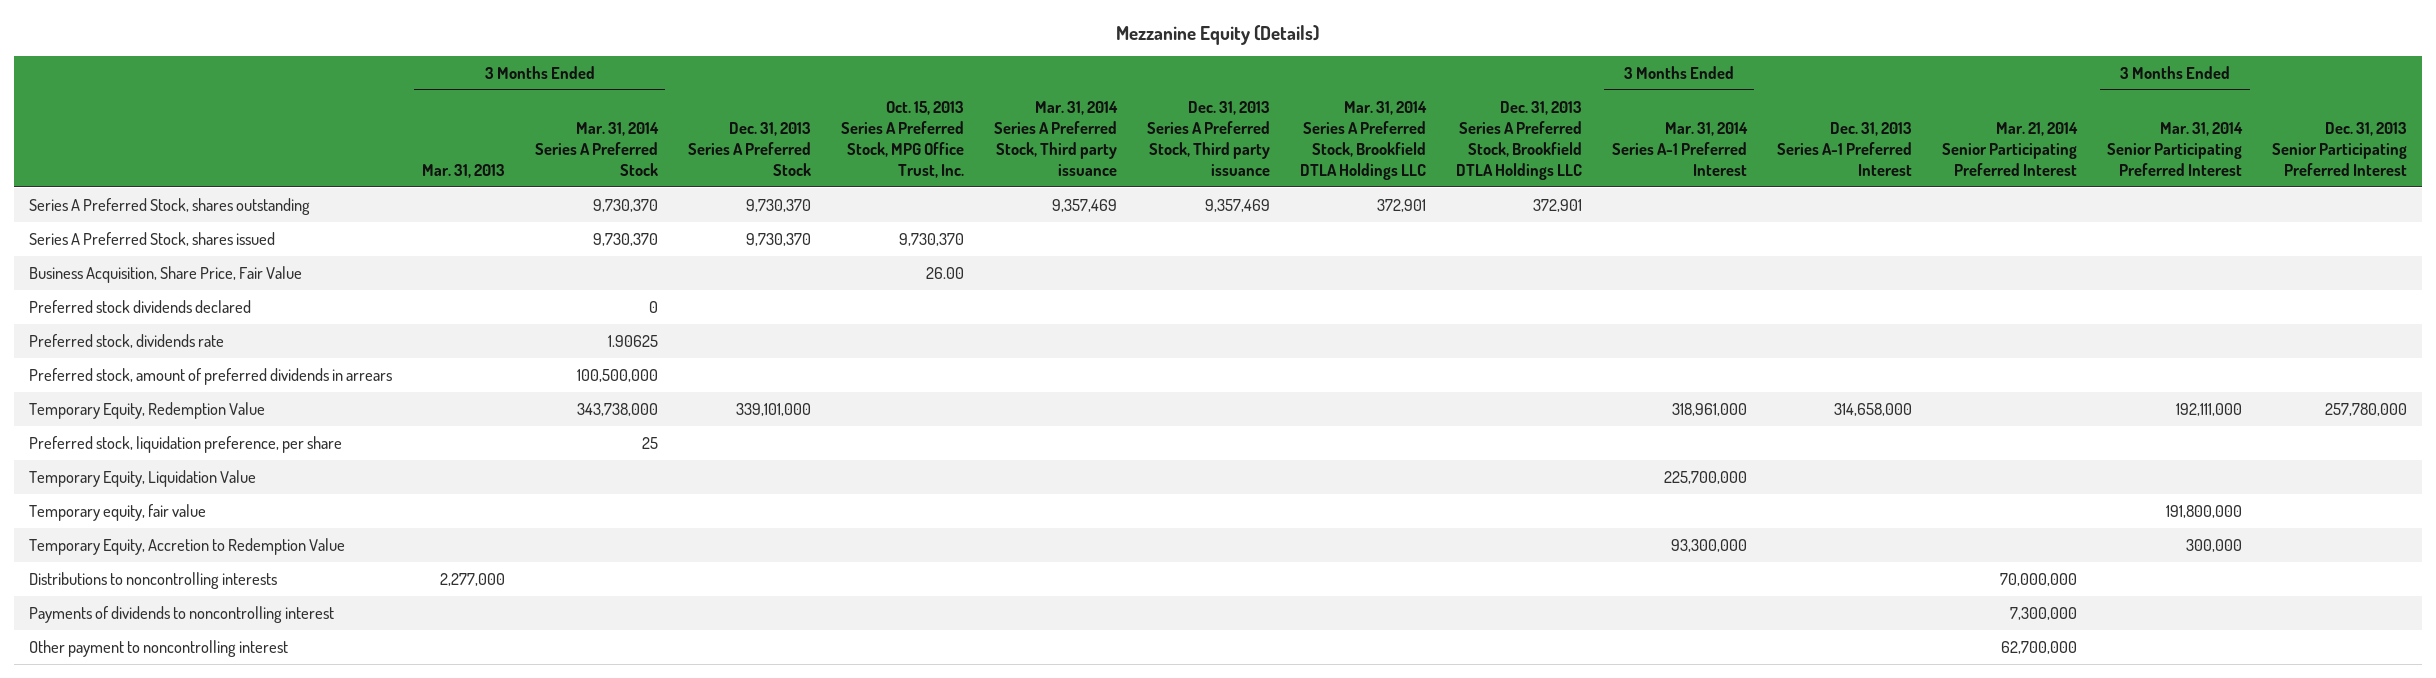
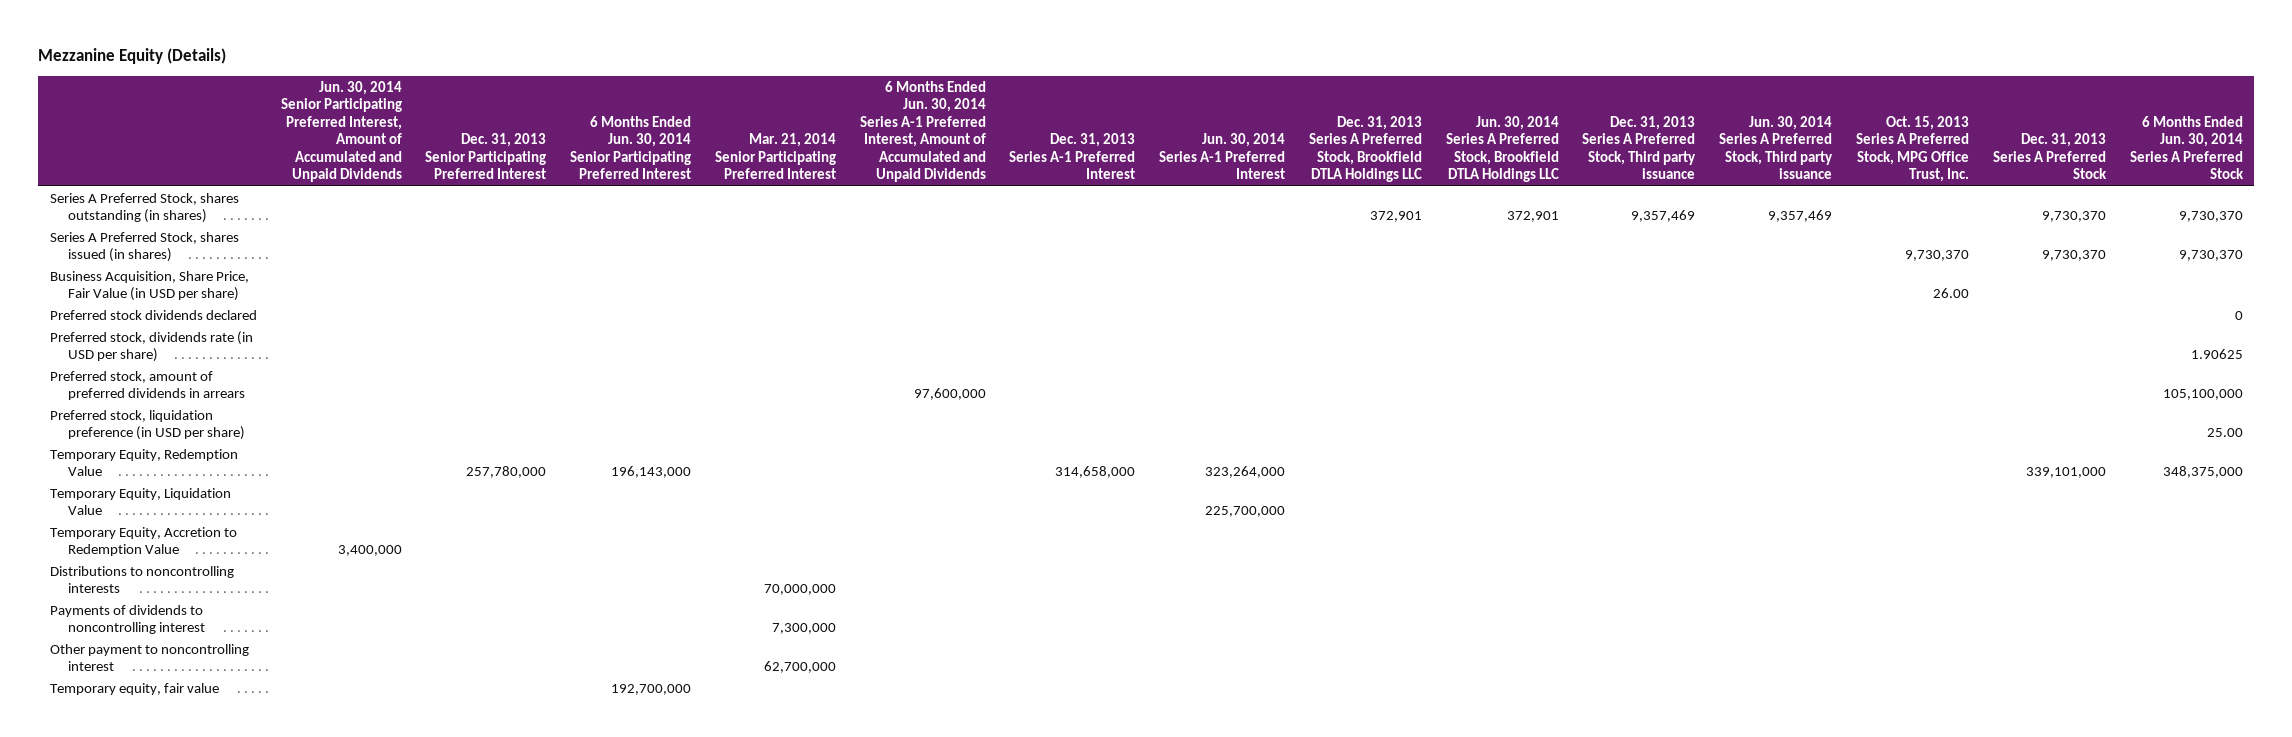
- | 3 Months Ended Mar. 31, 2013 | 3 Months Ended Mar. 31, 2014 Series A Preferred Stock | Dec. 31, 2013 Series A Preferred Stock | Oct. 15, 2013 Series A Preferred Stock, MPG Office Trust, Inc. | Mar. 31, 2014 Series A Preferred Stock, Third party issuance | Dec. 31, 2013 Series A Preferred Stock, Third party issuance | Mar. 31, 2014 Series A Preferred Stock, Brookfield DTLA Holdings LLC | Dec. 31, 2013 Series A Preferred Stock, Brookfield DTLA Holdings LLC | 3 Months Ended Mar. 31, 2014 Series A-1 Preferred Interest | Dec. 31, 2013 Series A-1 Preferred Interest | Mar. 21, 2014 Senior Participating Preferred Interest | 3 Months Ended Mar. 31, 2014 Senior Participating Preferred Interest | Dec. 31, 2013 Senior Participating Preferred Interest
+ | Jun. 30, 2014 Senior Participating Preferred Interest, Amount of Accumulated and Unpaid Dividends | Dec. 31, 2013 Senior Participating Preferred Interest | 6 Months Ended Jun. 30, 2014 Senior Participating Preferred Interest | Mar. 21, 2014 Senior Participating Preferred Interest | 6 Months Ended Jun. 30, 2014 Series A-1 Preferred Interest, Amount of Accumulated and Unpaid Dividends | Dec. 31, 2013 Series A-1 Preferred Interest | Jun. 30, 2014 Series A-1 Preferred Interest | Dec. 31, 2013 Series A Preferred Stock, Brookfield DTLA Holdings LLC | Jun. 30, 2014 Series A Preferred Stock, Brookfield DTLA Holdings LLC | Dec. 31, 2013 Series A Preferred Stock, Third party issuance | Jun. 30, 2014 Series A Preferred Stock, Third party issuance | Oct. 15, 2013 Series A Preferred Stock, MPG Office Trust, Inc. | Dec. 31, 2013 Series A Preferred Stock | 6 Months Ended Jun. 30, 2014 Series A Preferred Stock
- Series A Preferred Stock, shares outstanding | | 9,730,370 | 9,730,370 | | 9,357,469 | 9,357,469 | 372,901 | 372,901 | | | | |
- Series A Preferred Stock, shares issued | | 9,730,370 | 9,730,370 | 9,730,370 | | | | | | | | |
- Business Acquisition, Share Price, Fair Value | | | | 26.00 | | | | | | | | |
+ Series A Preferred Stock, shares outstanding (in shares) | | | | | | | | 372,901 | 372,901 | 9,357,469 | 9,357,469 | | 9,730,370 | 9,730,370
+ Series A Preferred Stock, shares issued (in shares) | | | | | | | | | | | | 9,730,370 | 9,730,370 | 9,730,370
+ Business Acquisition, Share Price, Fair Value (in USD per share) | | | | | | | | | | | | 26.00 | |
- Preferred stock, dividends rate | | 1.90625 | | | | | | | | | | |
+ Preferred stock, dividends rate (in USD per share) | | | | | | | | | | | | | | 1.90625
+ Preferred stock, liquidation preference (in USD per share) | | | | | | | | | | | | | | 25.00
- Preferred stock, liquidation preference, per share | | 25 | | | | | | | | | | |
moved down: Temporary equity, fair value | | | 192,700,000 | | | | | | | | | | |

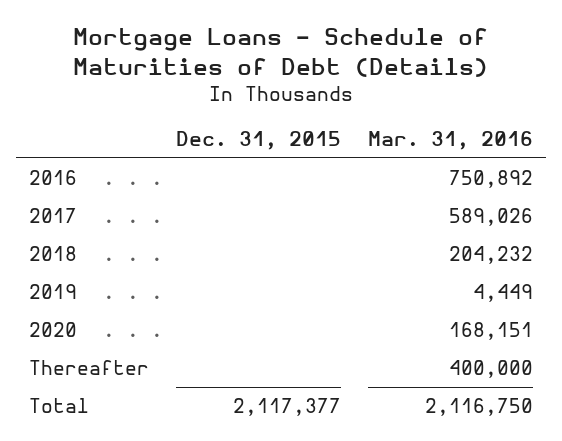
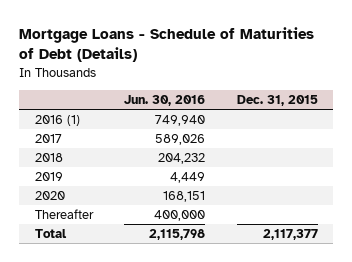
- | Dec. 31, 2015 | Mar. 31, 2016
+ | Jun. 30, 2016 | Dec. 31, 2015
- 2016 | | 750,892
+ 2016 (1) | 749,940 |

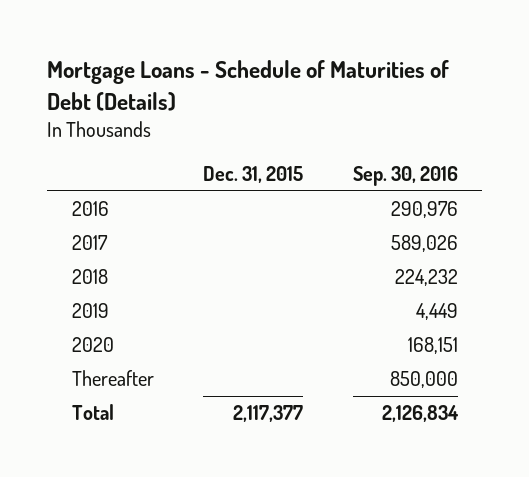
- | Jun. 30, 2016 | Dec. 31, 2015
+ | Dec. 31, 2015 | Sep. 30, 2016
- 2016 (1) | 749,940 |
+ 2016 | | 290,976

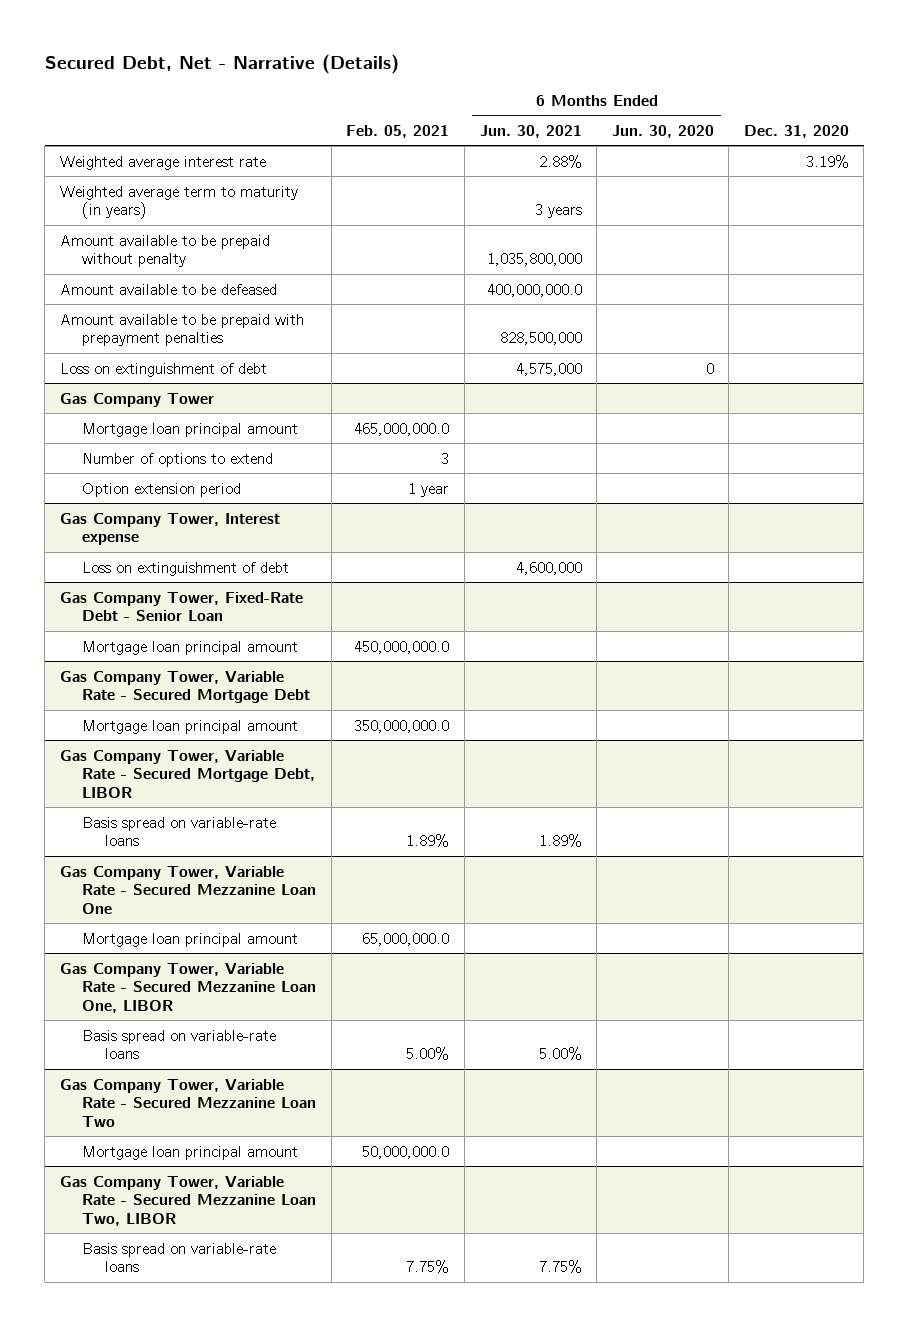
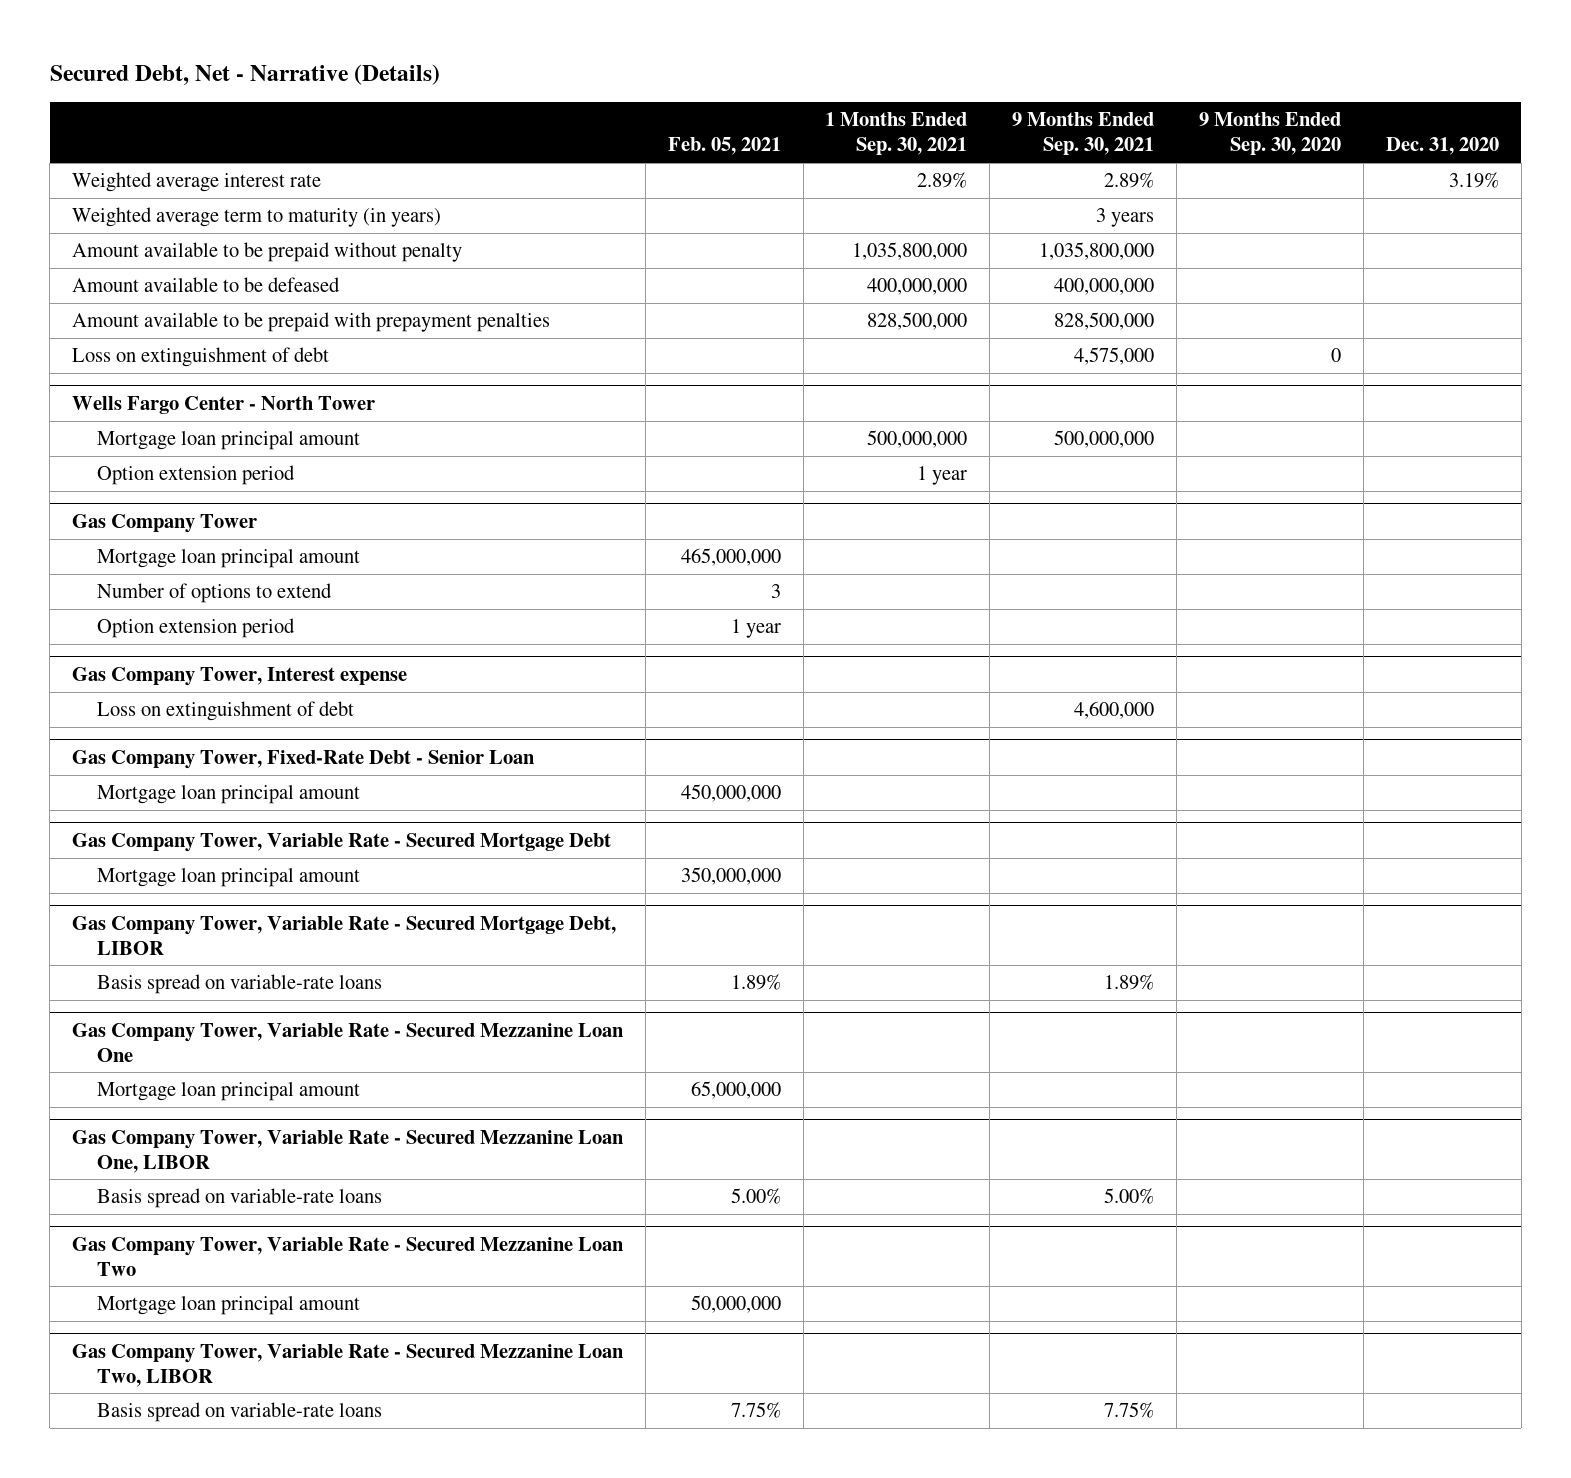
- | Feb. 05, 2021 | 6 Months Ended Jun. 30, 2021 | 6 Months Ended Jun. 30, 2020 | Dec. 31, 2020
+ | Feb. 05, 2021 | 1 Months Ended Sep. 30, 2021 | 9 Months Ended Sep. 30, 2021 | 9 Months Ended Sep. 30, 2020 | Dec. 31, 2020
+ Wells Fargo Center - North Tower
+ Mortgage loan principal amount | | 500,000,000 | 500,000,000 | |
+ Option extension period | | 1 year | | |
@ Gas Company Tower
- Mortgage loan principal amount | 465,000,000.0 | | |
+ Mortgage loan principal amount | 465,000,000 | | | |
@ Gas Company Tower, Fixed-Rate Debt - Senior Loan
- Mortgage loan principal amount | 450,000,000.0 | | |
+ Mortgage loan principal amount | 450,000,000 | | | |
@ Gas Company Tower, Variable Rate - Secured Mortgage Debt
- Mortgage loan principal amount | 350,000,000.0 | | |
+ Mortgage loan principal amount | 350,000,000 | | | |
@ Gas Company Tower, Variable Rate - Secured Mezzanine Loan One
- Mortgage loan principal amount | 65,000,000.0 | | |
+ Mortgage loan principal amount | 65,000,000 | | | |
@ Gas Company Tower, Variable Rate - Secured Mezzanine Loan Two
- Mortgage loan principal amount | 50,000,000.0 | | |
+ Mortgage loan principal amount | 50,000,000 | | | |

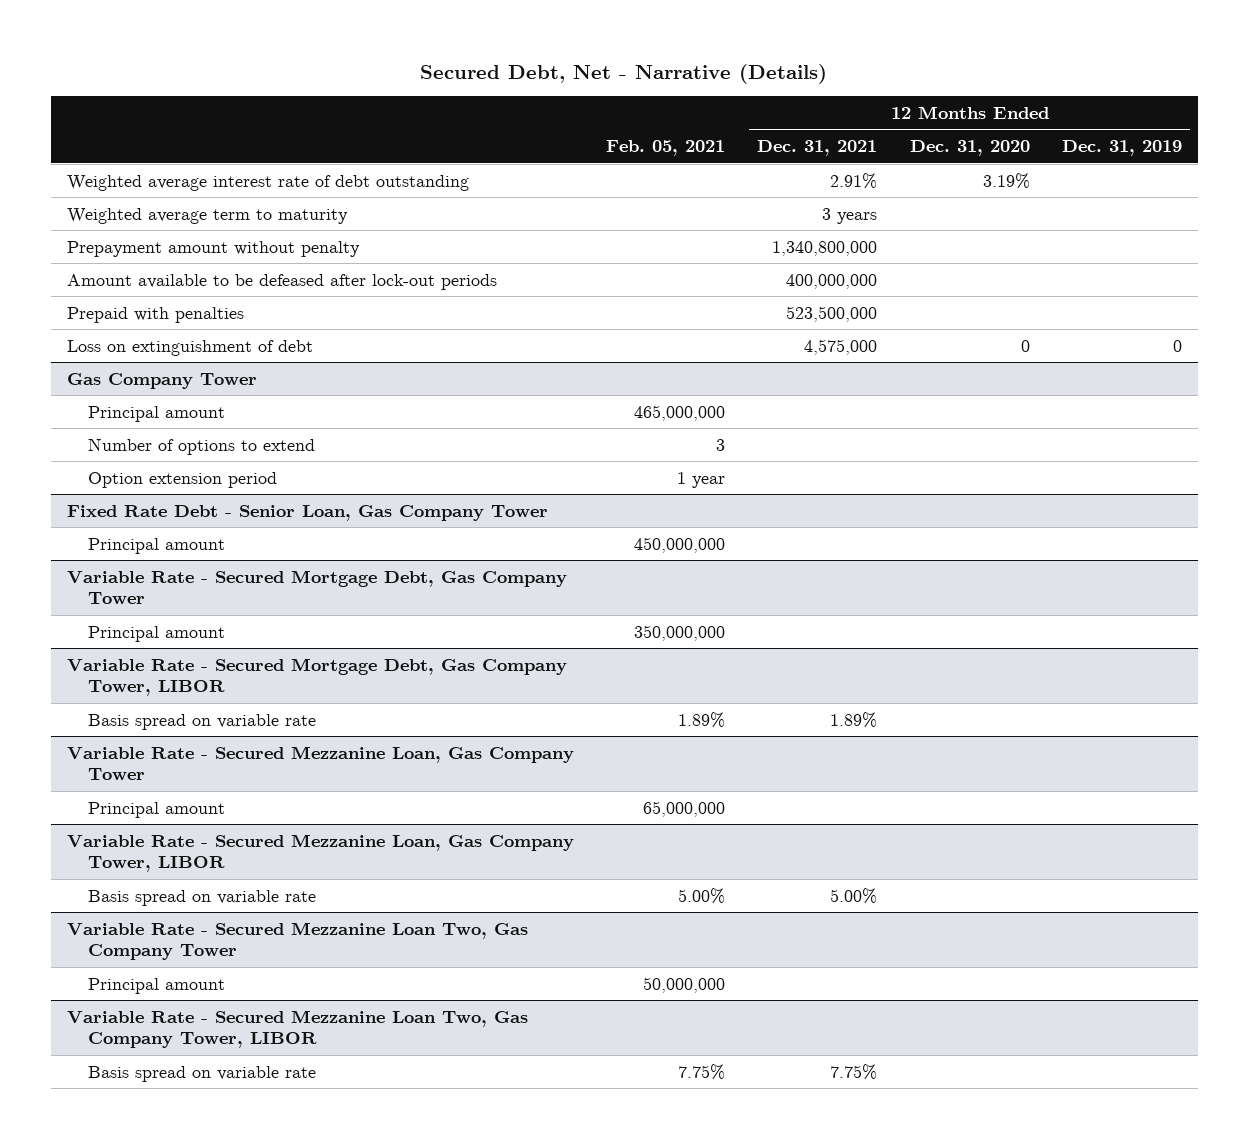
- | Feb. 05, 2021 | 1 Months Ended Sep. 30, 2021 | 9 Months Ended Sep. 30, 2021 | 9 Months Ended Sep. 30, 2020 | Dec. 31, 2020
+ | Feb. 05, 2021 | 12 Months Ended Dec. 31, 2021 | 12 Months Ended Dec. 31, 2020 | 12 Months Ended Dec. 31, 2019
- Weighted average interest rate | | 2.89% | 2.89% | | 3.19%
- Weighted average term to maturity (in years) | | | 3 years | |
- Amount available to be prepaid without penalty | | 1,035,800,000 | 1,035,800,000 | |
- Amount available to be defeased | | 400,000,000 | 400,000,000 | |
- Amount available to be prepaid with prepayment penalties | | 828,500,000 | 828,500,000 | |
+ Weighted average interest rate of debt outstanding | | 2.91% | 3.19% |
+ Weighted average term to maturity | | 3 years | |
+ Prepayment amount without penalty | | 1,340,800,000 | |
+ Amount available to be defeased after lock-out periods | | 400,000,000 | |
+ Prepaid with penalties | | 523,500,000 | |
- Wells Fargo Center - North Tower
- Mortgage loan principal amount | | 500,000,000 | 500,000,000 | |
- Option extension period | | 1 year | | |
@ Gas Company Tower
- Mortgage loan principal amount | 465,000,000 | | | |
+ Principal amount | 465,000,000 | | |
- Gas Company Tower, Interest expense
- Loss on extinguishment of debt | | | 4,600,000 | |
- Gas Company Tower, Fixed-Rate Debt - Senior Loan
- Mortgage loan principal amount | 450,000,000 | | | |
- Gas Company Tower, Variable Rate - Secured Mortgage Debt
- Mortgage loan principal amount | 350,000,000 | | | |
- Gas Company Tower, Variable Rate - Secured Mortgage Debt, LIBOR
- Basis spread on variable-rate loans | 1.89% | | 1.89% | |
- Gas Company Tower, Variable Rate - Secured Mezzanine Loan One
- Mortgage loan principal amount | 65,000,000 | | | |
- Gas Company Tower, Variable Rate - Secured Mezzanine Loan One, LIBOR
- Basis spread on variable-rate loans | 5.00% | | 5.00% | |
- Gas Company Tower, Variable Rate - Secured Mezzanine Loan Two
- Mortgage loan principal amount | 50,000,000 | | | |
- Gas Company Tower, Variable Rate - Secured Mezzanine Loan Two, LIBOR
- Basis spread on variable-rate loans | 7.75% | | 7.75% | |
+ Fixed Rate Debt - Senior Loan, Gas Company Tower
+ Principal amount | 450,000,000 | | |
+ Variable Rate - Secured Mortgage Debt, Gas Company Tower
+ Principal amount | 350,000,000 | | |
+ Variable Rate - Secured Mortgage Debt, Gas Company Tower, LIBOR
+ Basis spread on variable rate | 1.89% | 1.89% | |
+ Variable Rate - Secured Mezzanine Loan, Gas Company Tower
+ Principal amount | 65,000,000 | | |
+ Variable Rate - Secured Mezzanine Loan, Gas Company Tower, LIBOR
+ Basis spread on variable rate | 5.00% | 5.00% | |
+ Variable Rate - Secured Mezzanine Loan Two, Gas Company Tower
+ Principal amount | 50,000,000 | | |
+ Variable Rate - Secured Mezzanine Loan Two, Gas Company Tower, LIBOR
+ Basis spread on variable rate | 7.75% | 7.75% | |

